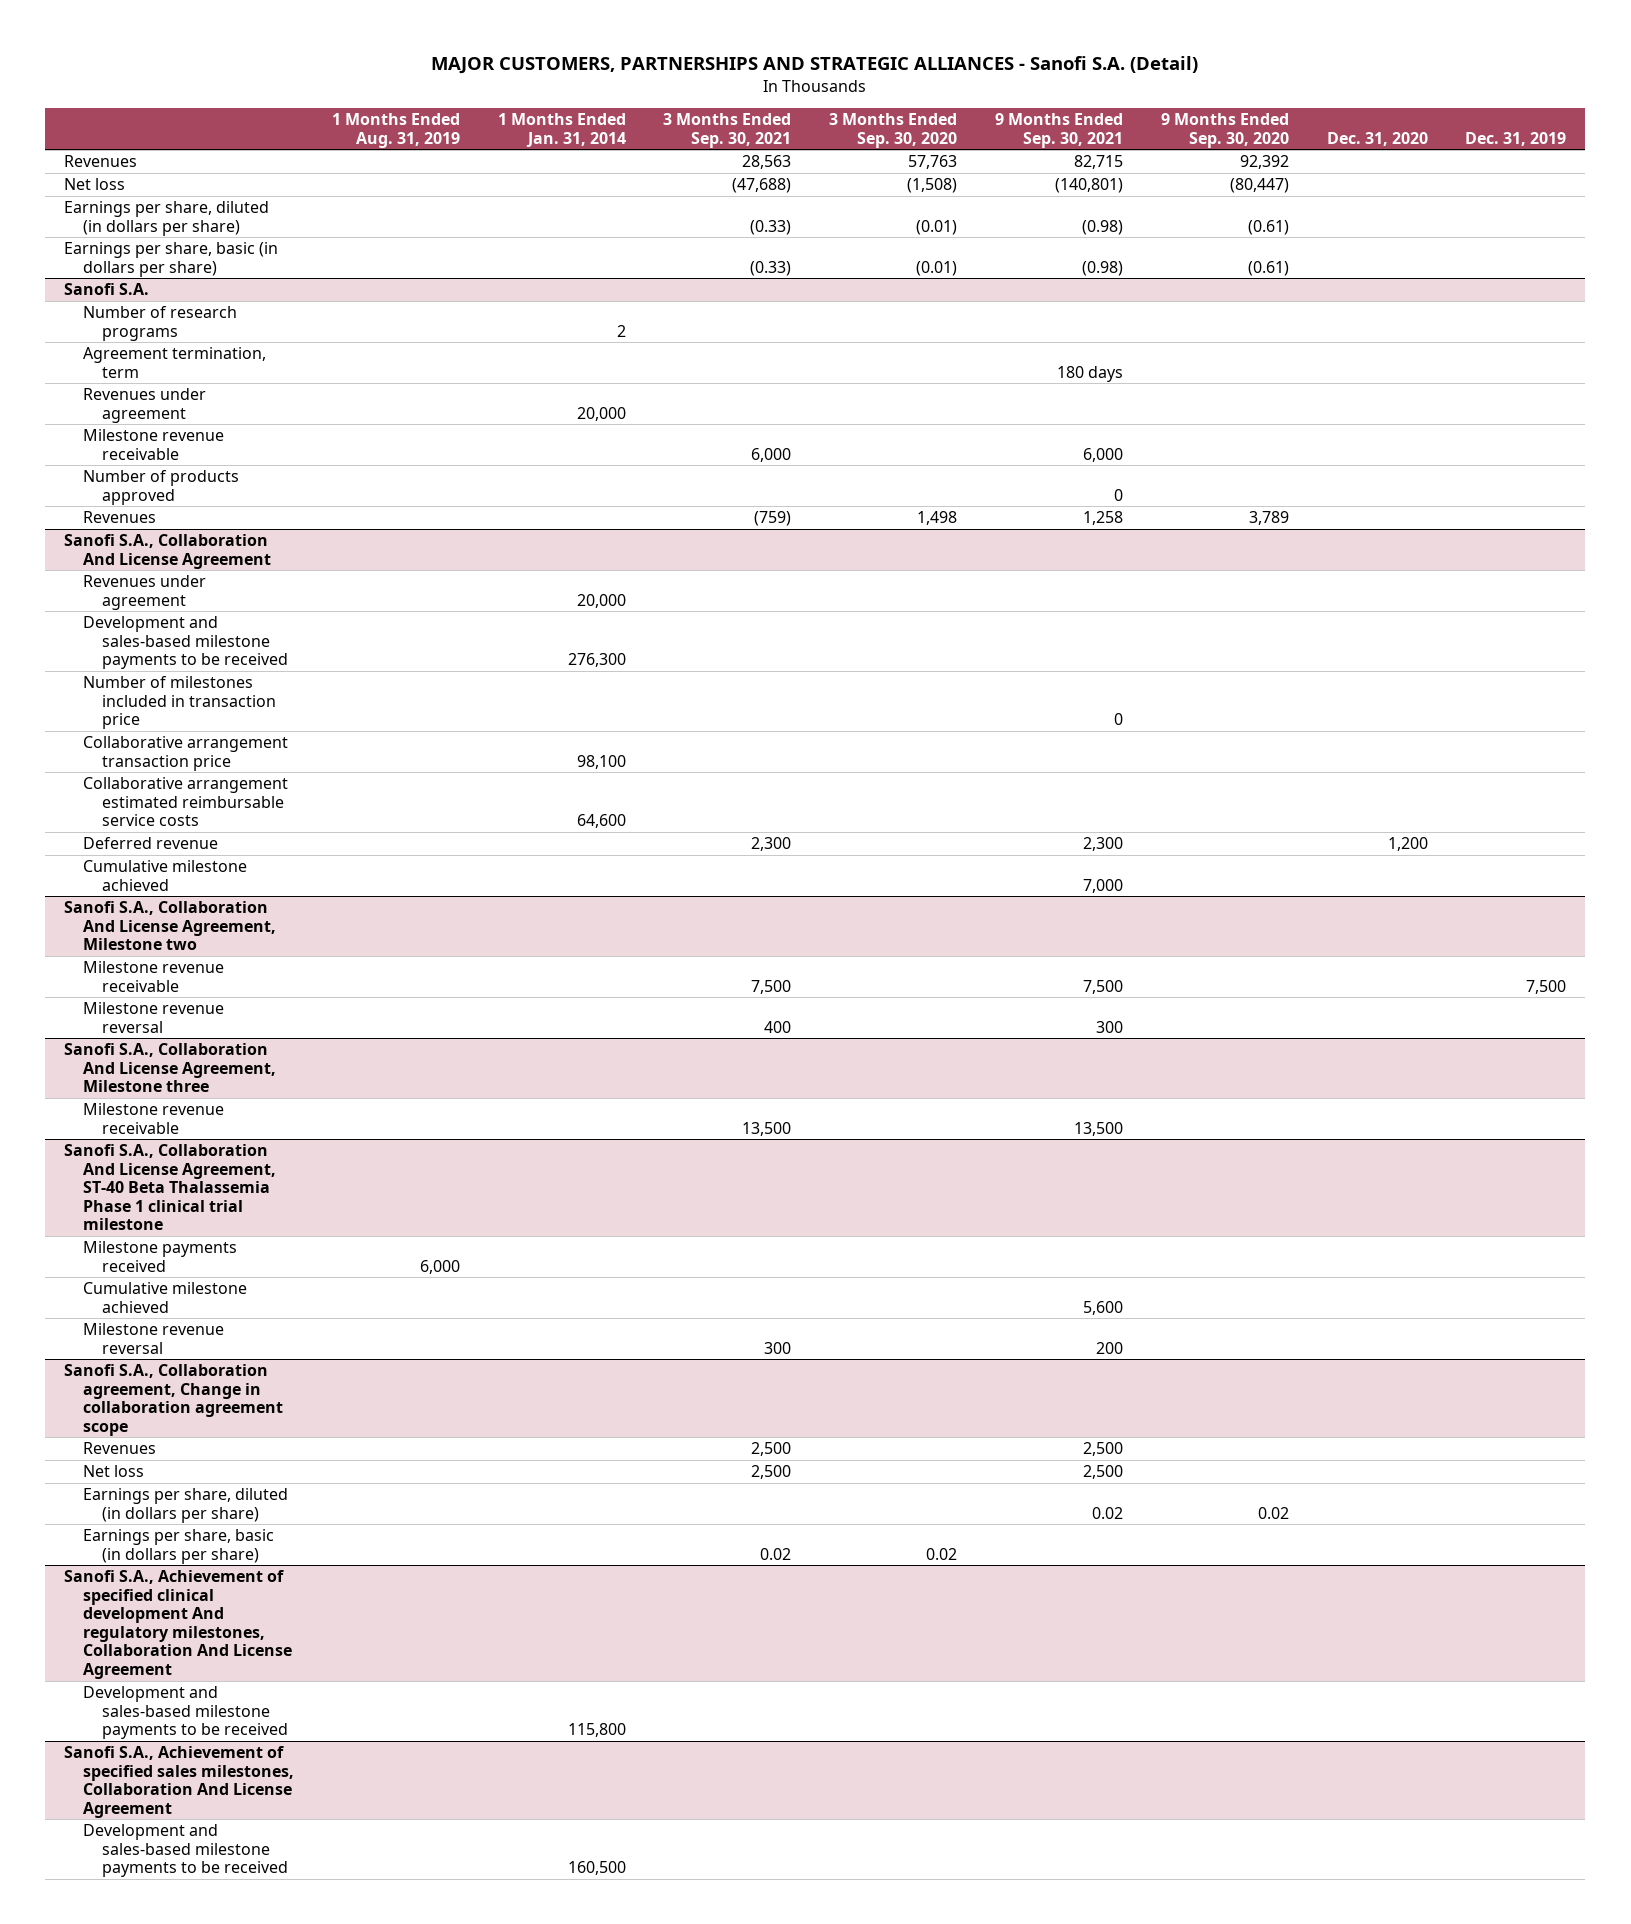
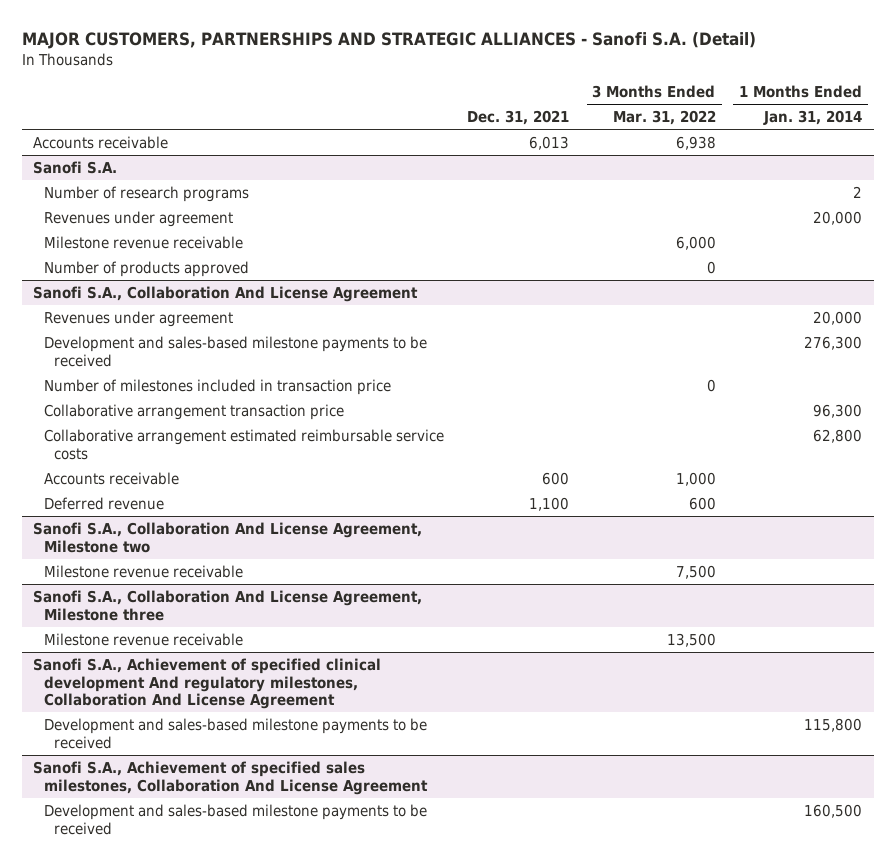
- | 1 Months Ended Aug. 31, 2019 | 1 Months Ended Jan. 31, 2014 | 3 Months Ended Sep. 30, 2021 | 3 Months Ended Sep. 30, 2020 | 9 Months Ended Sep. 30, 2021 | 9 Months Ended Sep. 30, 2020 | Dec. 31, 2020 | Dec. 31, 2019
+ | Dec. 31, 2021 | 3 Months Ended Mar. 31, 2022 | 1 Months Ended Jan. 31, 2014
- Revenues | | | 28,563 | 57,763 | 82,715 | 92,392 | |
- Net loss | | | (47,688) | (1,508) | (140,801) | (80,447) | |
- Earnings per share, diluted (in dollars per share) | | | (0.33) | (0.01) | (0.98) | (0.61) | |
- Earnings per share, basic (in dollars per share) | | | (0.33) | (0.01) | (0.98) | (0.61) | |
+ Accounts receivable | 6,013 | 6,938 |
@ Sanofi S.A.
- Agreement termination, term | | | | | 180 days | | |
- Revenues | | | (759) | 1,498 | 1,258 | 3,789 | |
@ Sanofi S.A., Collaboration And License Agreement
- Collaborative arrangement transaction price | | 98,100 | | | | | |
- Collaborative arrangement estimated reimbursable service costs | | 64,600 | | | | | |
+ Collaborative arrangement transaction price | | | 96,300
+ Collaborative arrangement estimated reimbursable service costs | | | 62,800
+ Accounts receivable | 600 | 1,000 |
- Cumulative milestone achieved | | | | | 7,000 | | |
@ Sanofi S.A., Collaboration And License Agreement, Milestone two
- Milestone revenue reversal | | | 400 | | 300 | | |
- Sanofi S.A., Collaboration And License Agreement, ST-40 Beta Thalassemia Phase 1 clinical trial milestone
- Milestone payments received | 6,000 | | | | | | |
- Cumulative milestone achieved | | | | | 5,600 | | |
- Milestone revenue reversal | | | 300 | | 200 | | |
- Sanofi S.A., Collaboration agreement, Change in collaboration agreement scope
- Revenues | | | 2,500 | | 2,500 | | |
- Net loss | | | 2,500 | | 2,500 | | |
- Earnings per share, diluted (in dollars per share) | | | | | 0.02 | 0.02 | |
- Earnings per share, basic (in dollars per share) | | | 0.02 | 0.02 | | | |

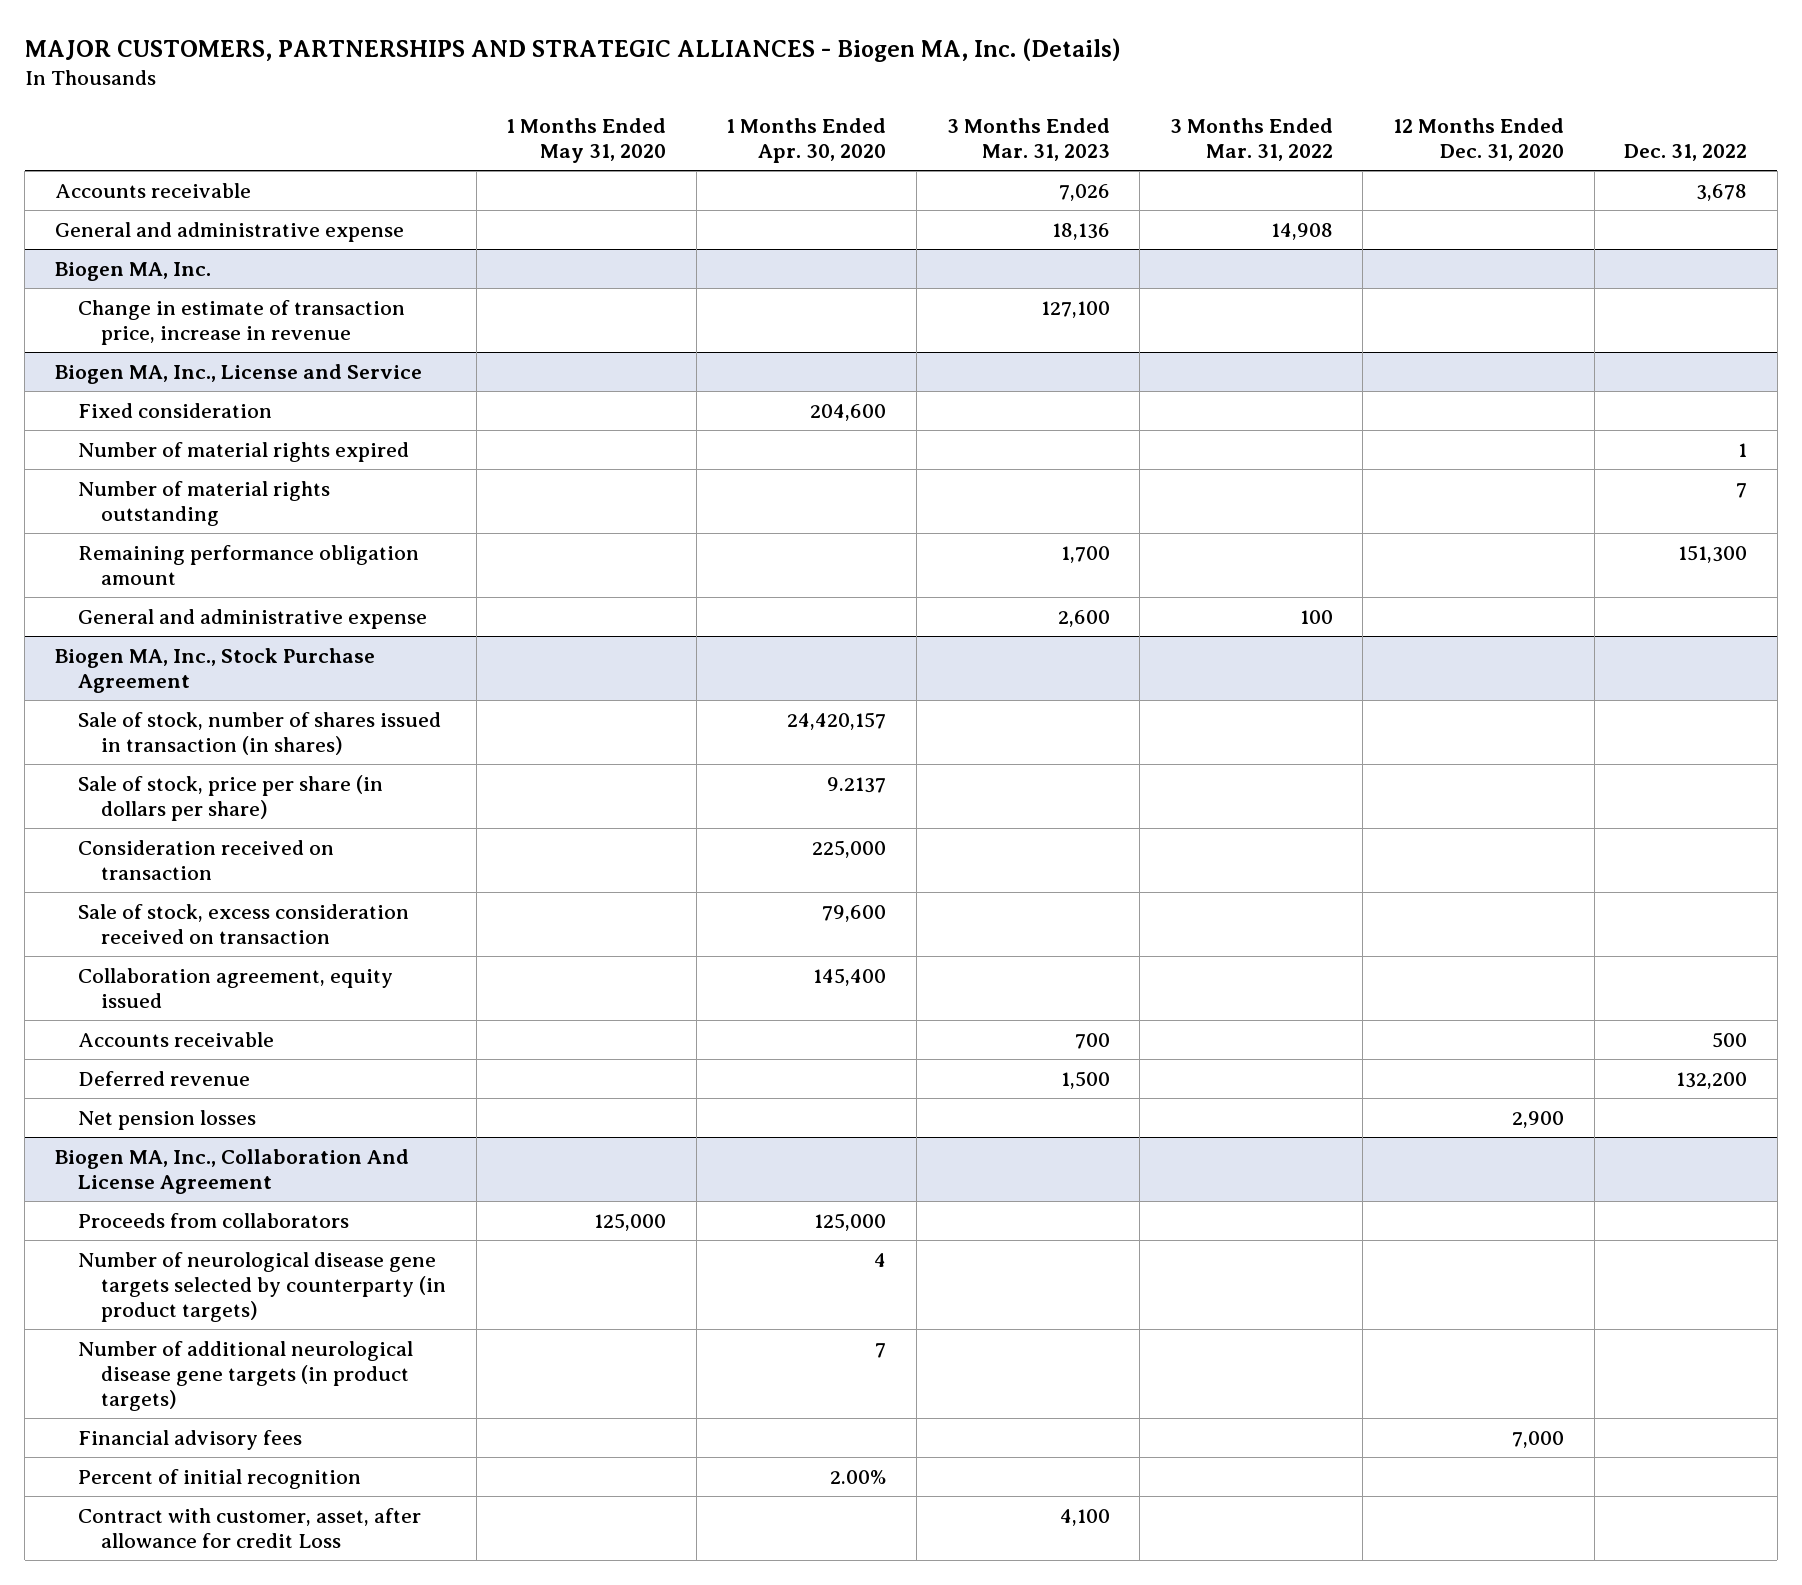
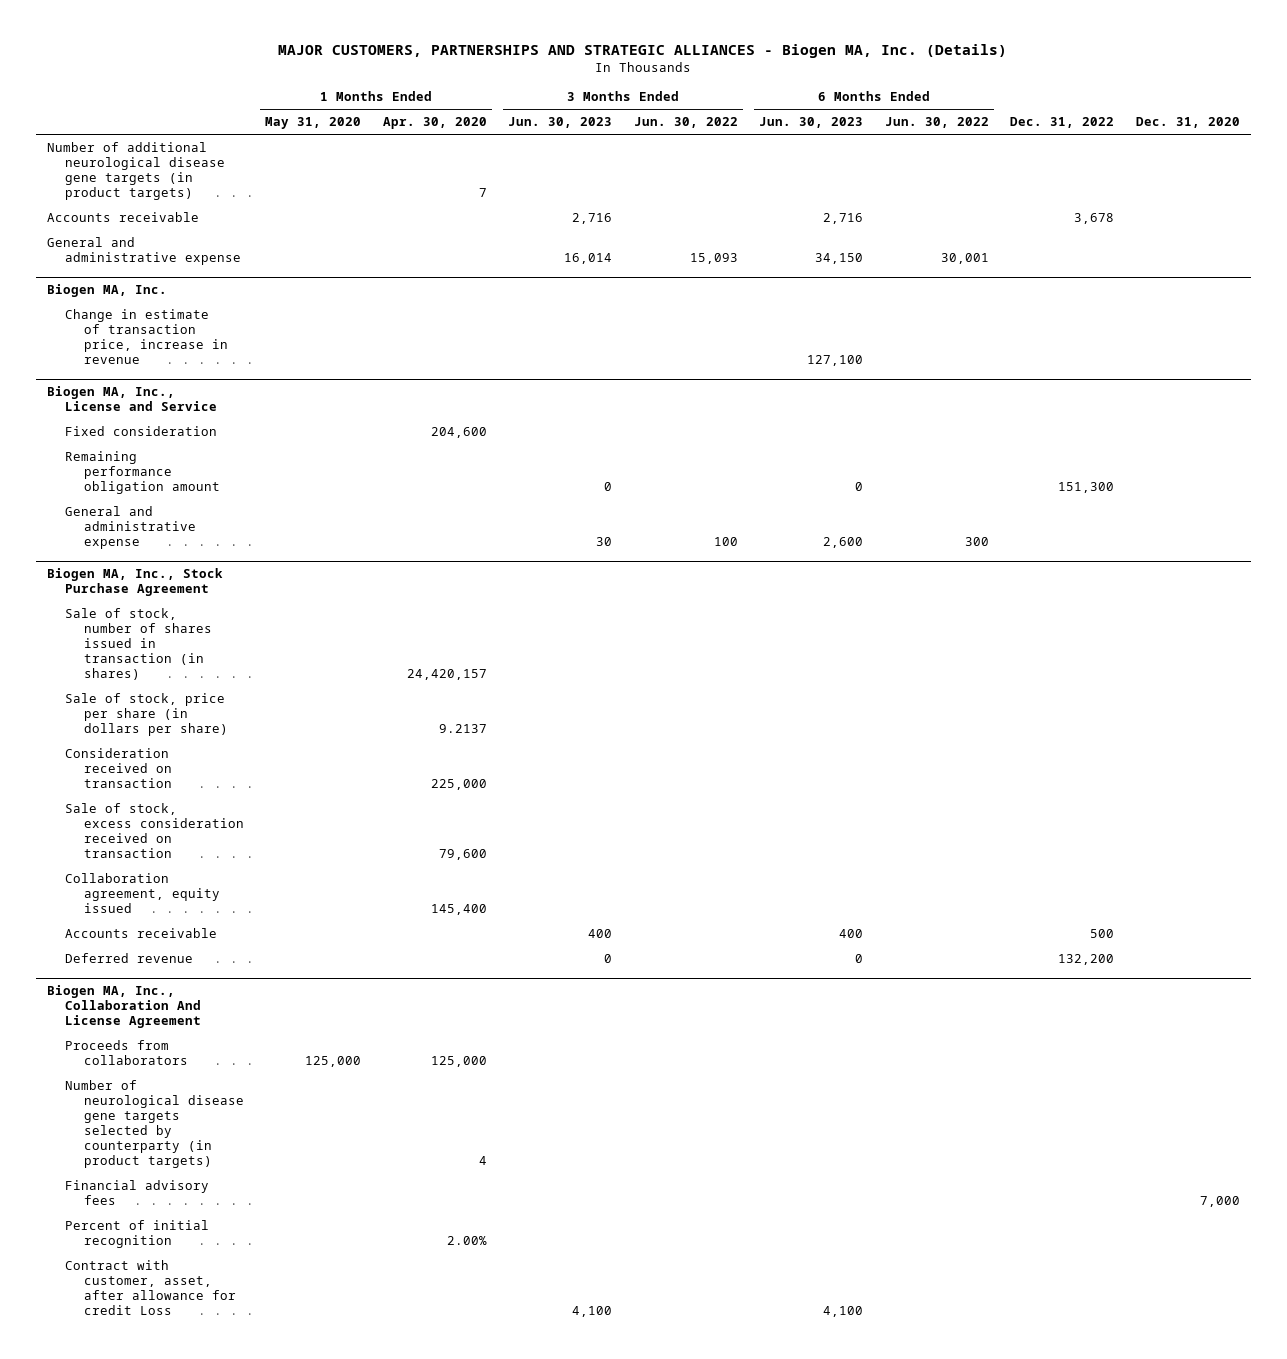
- | 1 Months Ended May 31, 2020 | 1 Months Ended Apr. 30, 2020 | 3 Months Ended Mar. 31, 2023 | 3 Months Ended Mar. 31, 2022 | 12 Months Ended Dec. 31, 2020 | Dec. 31, 2022
+ | 1 Months Ended May 31, 2020 | 1 Months Ended Apr. 30, 2020 | 3 Months Ended Jun. 30, 2023 | 3 Months Ended Jun. 30, 2022 | 6 Months Ended Jun. 30, 2023 | 6 Months Ended Jun. 30, 2022 | Dec. 31, 2022 | Dec. 31, 2020
+ Number of additional neurological disease gene targets (in product targets) | | 7 | | | | | |
@ Biogen MA, Inc., License and Service
- Number of material rights expired | | | | | | 1
- Number of material rights outstanding | | | | | | 7
@ Biogen MA, Inc., Stock Purchase Agreement
- Net pension losses | | | | | 2,900 |
@ Biogen MA, Inc., Collaboration And License Agreement
- Number of additional neurological disease gene targets (in product targets) | | 7 | | | |

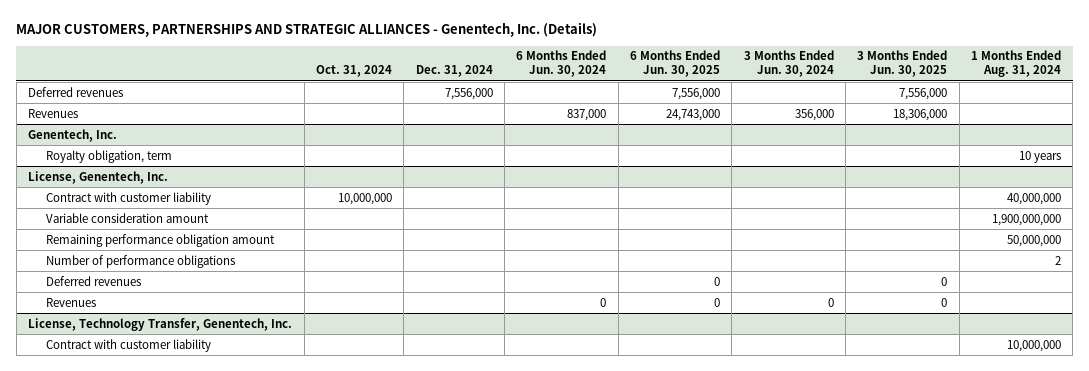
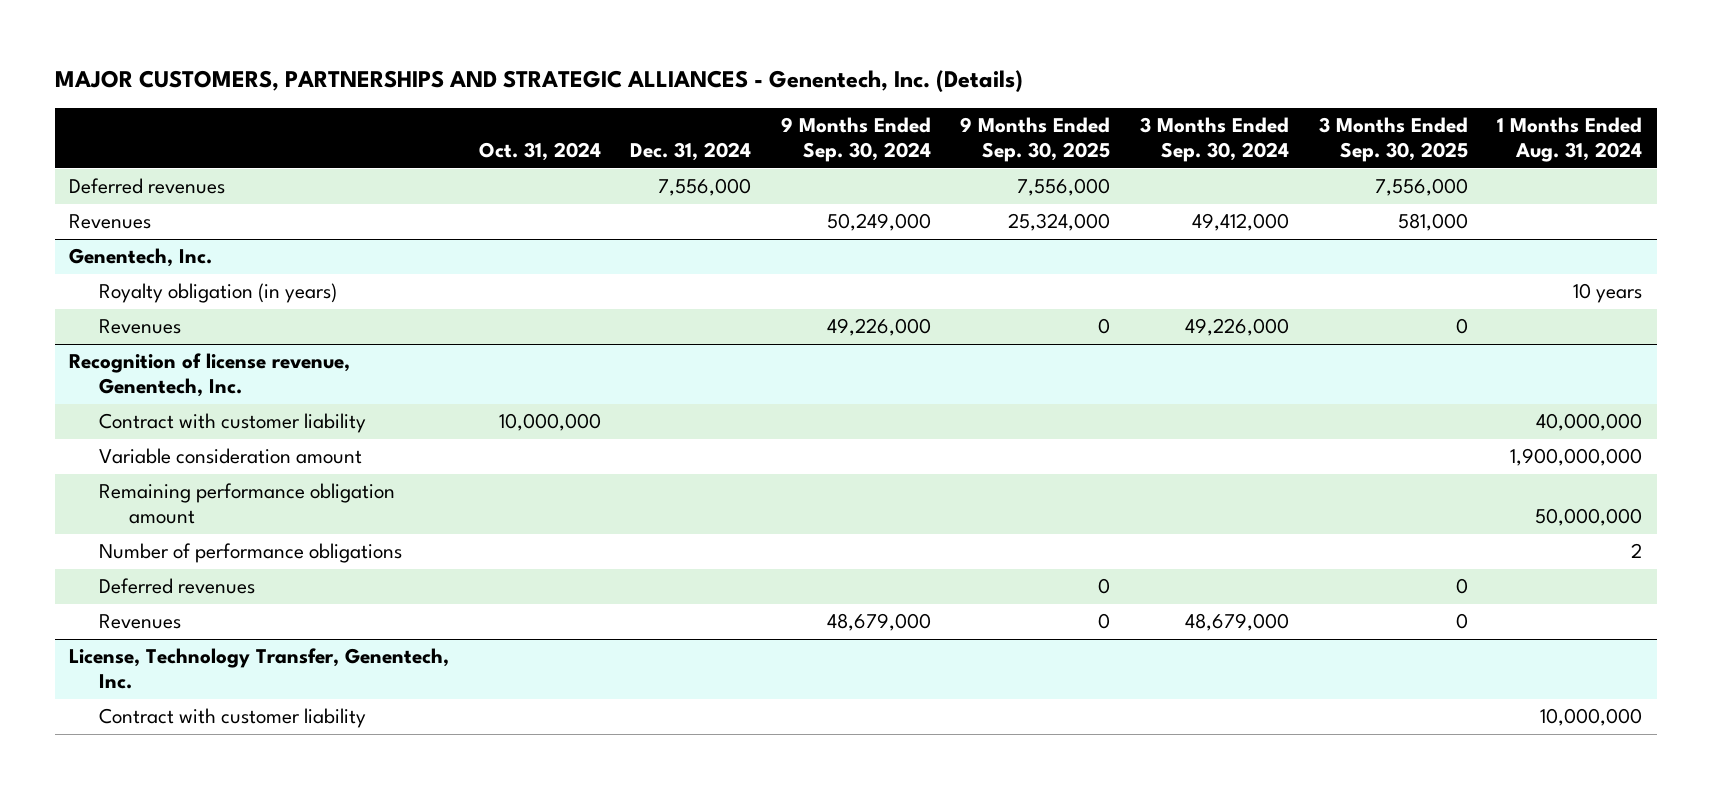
- | Oct. 31, 2024 | Dec. 31, 2024 | 6 Months Ended Jun. 30, 2024 | 6 Months Ended Jun. 30, 2025 | 3 Months Ended Jun. 30, 2024 | 3 Months Ended Jun. 30, 2025 | 1 Months Ended Aug. 31, 2024
+ | Oct. 31, 2024 | Dec. 31, 2024 | 9 Months Ended Sep. 30, 2024 | 9 Months Ended Sep. 30, 2025 | 3 Months Ended Sep. 30, 2024 | 3 Months Ended Sep. 30, 2025 | 1 Months Ended Aug. 31, 2024
@ Genentech, Inc.
- Royalty obligation, term | | | | | | | 10 years
- License, Genentech, Inc.
@ Genentech, Inc.
+ Royalty obligation (in years) | | | | | | | 10 years
+ Revenues | | | 49,226,000 | 0 | 49,226,000 | 0 |
+ Recognition of license revenue, Genentech, Inc.

